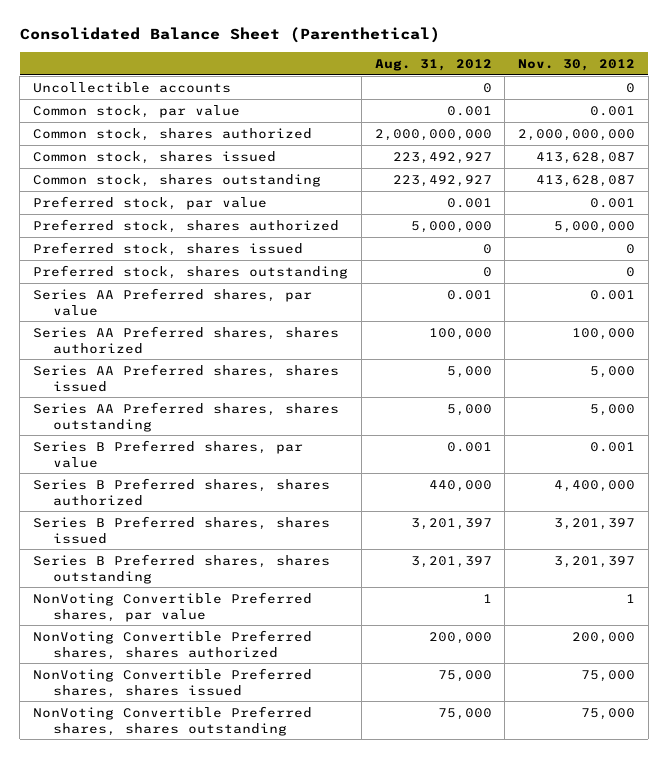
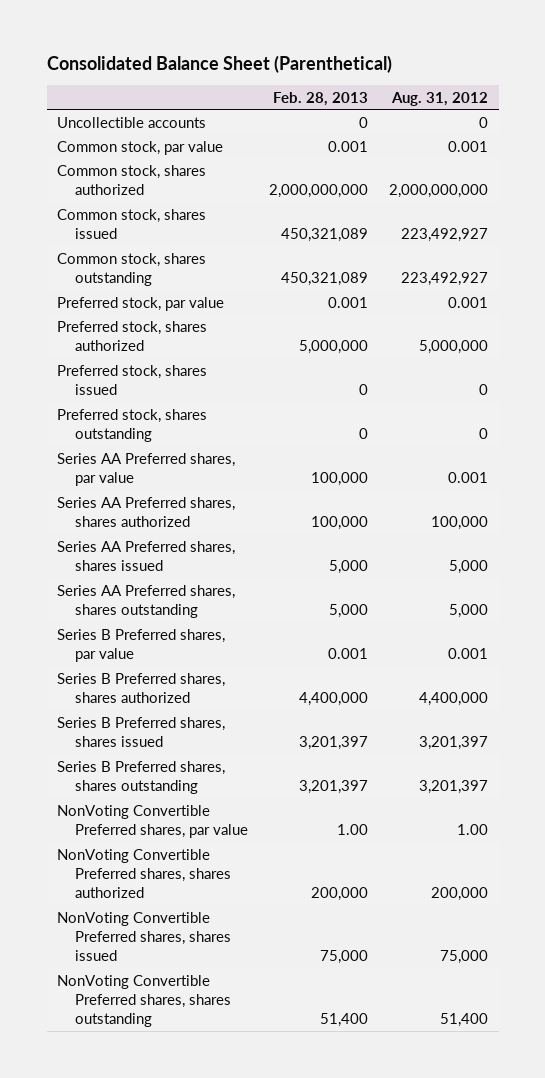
- | Aug. 31, 2012 | Nov. 30, 2012
+ | Feb. 28, 2013 | Aug. 31, 2012
- Series B Preferred shares, shares authorized | 440,000 | 4,400,000
+ Series B Preferred shares, shares authorized | 4,400,000 | 4,400,000
- NonVoting Convertible Preferred shares, par value | 1 | 1
+ NonVoting Convertible Preferred shares, par value | 1.00 | 1.00
- NonVoting Convertible Preferred shares, shares outstanding | 75,000 | 75,000
+ NonVoting Convertible Preferred shares, shares outstanding | 51,400 | 51,400

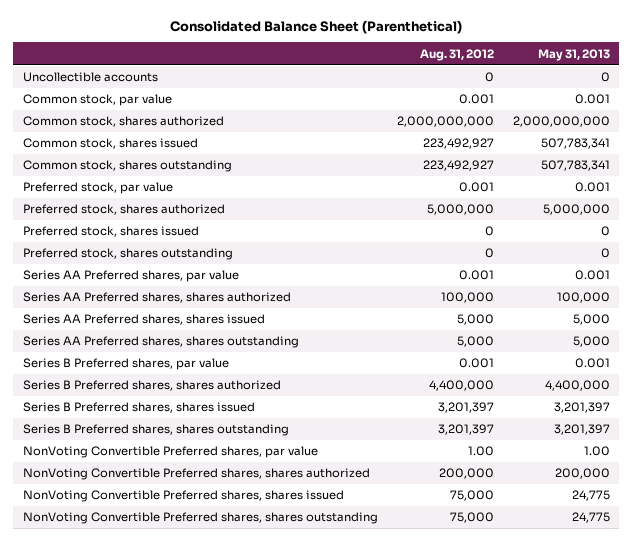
- | Feb. 28, 2013 | Aug. 31, 2012
+ | Aug. 31, 2012 | May 31, 2013
- NonVoting Convertible Preferred shares, shares outstanding | 51,400 | 51,400
+ NonVoting Convertible Preferred shares, shares outstanding | 75,000 | 24,775

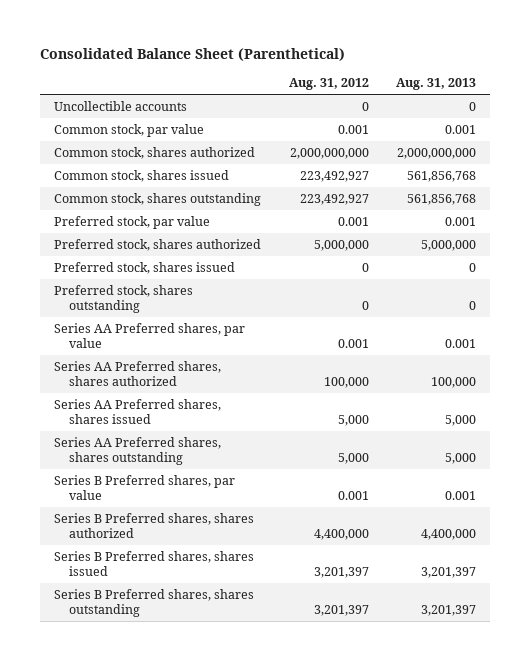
- | Aug. 31, 2012 | May 31, 2013
+ | Aug. 31, 2012 | Aug. 31, 2013
- NonVoting Convertible Preferred shares, par value | 1.00 | 1.00
- NonVoting Convertible Preferred shares, shares authorized | 200,000 | 200,000
- NonVoting Convertible Preferred shares, shares issued | 75,000 | 24,775
- NonVoting Convertible Preferred shares, shares outstanding | 75,000 | 24,775

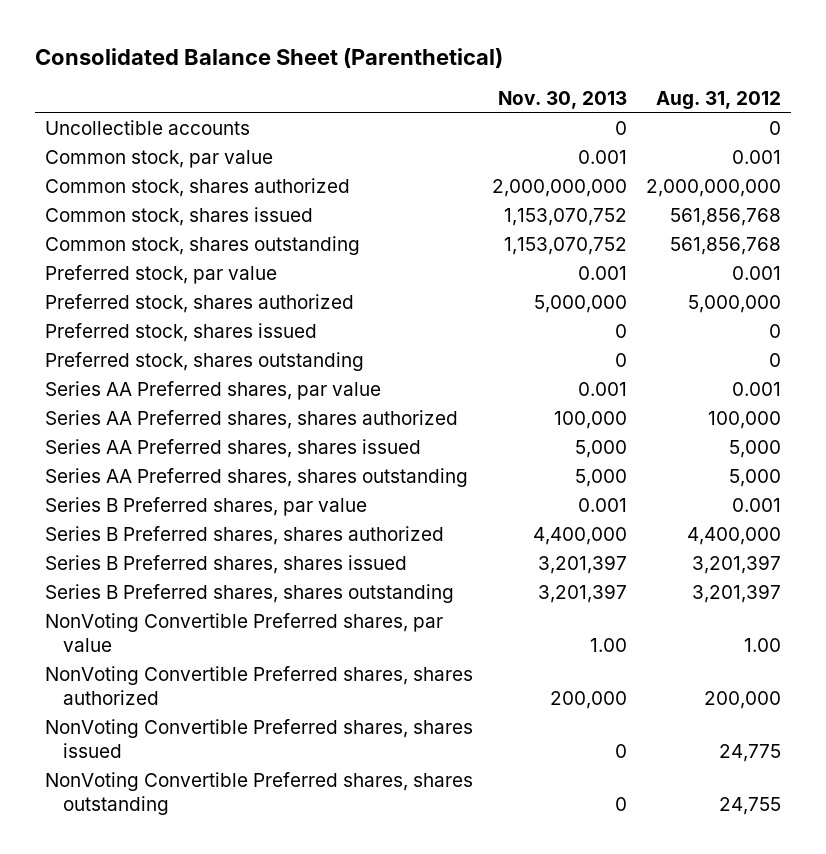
- | Aug. 31, 2012 | Aug. 31, 2013
+ | Nov. 30, 2013 | Aug. 31, 2012
- Common stock, shares issued | 223,492,927 | 561,856,768
- Common stock, shares outstanding | 223,492,927 | 561,856,768
+ Common stock, shares issued | 1,153,070,752 | 561,856,768
+ Common stock, shares outstanding | 1,153,070,752 | 561,856,768
+ NonVoting Convertible Preferred shares, par value | 1.00 | 1.00
+ NonVoting Convertible Preferred shares, shares authorized | 200,000 | 200,000
+ NonVoting Convertible Preferred shares, shares issued | 0 | 24,775
+ NonVoting Convertible Preferred shares, shares outstanding | 0 | 24,755

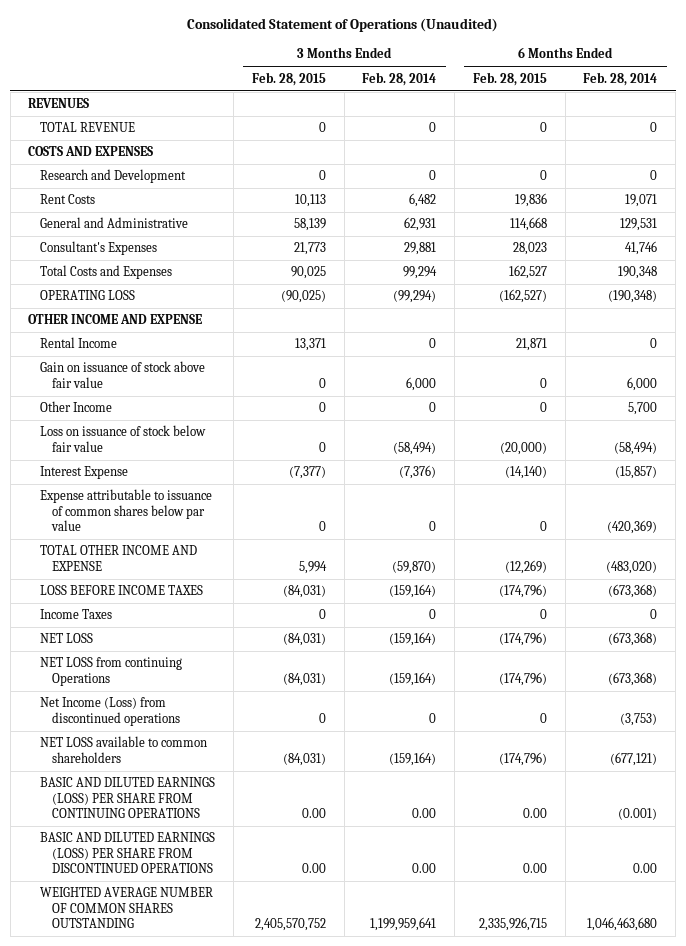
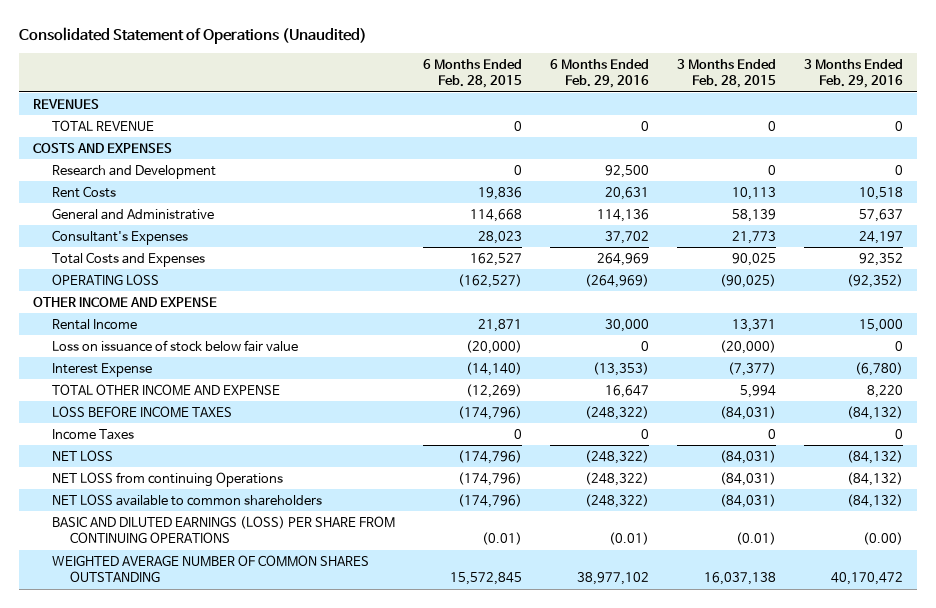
- | 3 Months Ended Feb. 28, 2015 | 3 Months Ended Feb. 28, 2014 | 6 Months Ended Feb. 28, 2015 | 6 Months Ended Feb. 28, 2014
+ | 6 Months Ended Feb. 28, 2015 | 6 Months Ended Feb. 29, 2016 | 3 Months Ended Feb. 28, 2015 | 3 Months Ended Feb. 29, 2016
- Gain on issuance of stock above fair value | 0 | 6,000 | 0 | 6,000
- Other Income | 0 | 0 | 0 | 5,700
- Loss on issuance of stock below fair value | 0 | (58,494) | (20,000) | (58,494)
+ Loss on issuance of stock below fair value | (20,000) | 0 | (20,000) | 0
- Expense attributable to issuance of common shares below par value | 0 | 0 | 0 | (420,369)
- Net Income (Loss) from discontinued operations | 0 | 0 | 0 | (3,753)
- BASIC AND DILUTED EARNINGS (LOSS) PER SHARE FROM CONTINUING OPERATIONS | 0.00 | 0.00 | 0.00 | (0.001)
- BASIC AND DILUTED EARNINGS (LOSS) PER SHARE FROM DISCONTINUED OPERATIONS | 0.00 | 0.00 | 0.00 | 0.00
- WEIGHTED AVERAGE NUMBER OF COMMON SHARES OUTSTANDING | 2,405,570,752 | 1,199,959,641 | 2,335,926,715 | 1,046,463,680
+ BASIC AND DILUTED EARNINGS (LOSS) PER SHARE FROM CONTINUING OPERATIONS | (0.01) | (0.01) | (0.01) | (0.00)
+ WEIGHTED AVERAGE NUMBER OF COMMON SHARES OUTSTANDING | 15,572,845 | 38,977,102 | 16,037,138 | 40,170,472

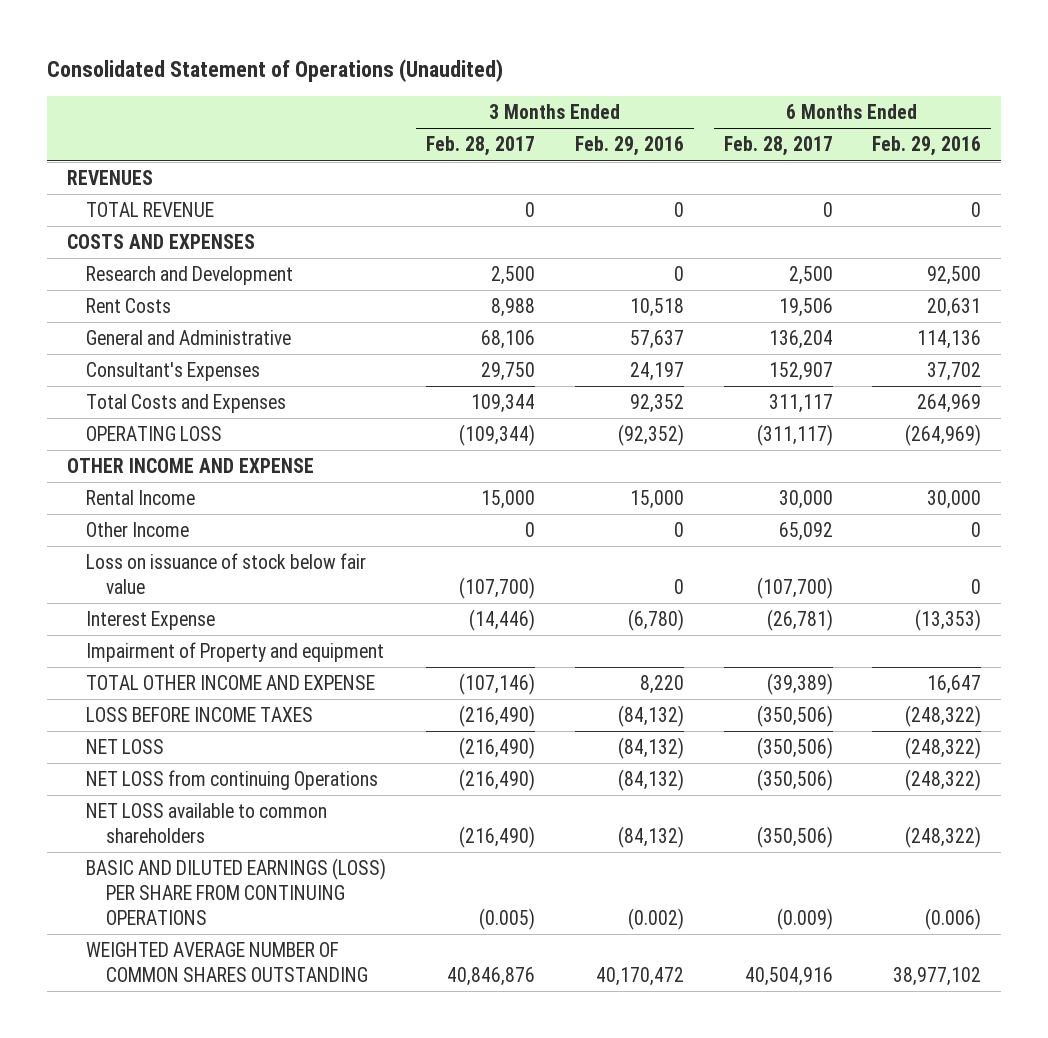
- | 6 Months Ended Feb. 28, 2015 | 6 Months Ended Feb. 29, 2016 | 3 Months Ended Feb. 28, 2015 | 3 Months Ended Feb. 29, 2016
+ | 3 Months Ended Feb. 28, 2017 | 3 Months Ended Feb. 29, 2016 | 6 Months Ended Feb. 28, 2017 | 6 Months Ended Feb. 29, 2016
+ Other Income | 0 | 0 | 65,092 | 0
+ Impairment of Property and equipment
- Income Taxes | 0 | 0 | 0 | 0
- BASIC AND DILUTED EARNINGS (LOSS) PER SHARE FROM CONTINUING OPERATIONS | (0.01) | (0.01) | (0.01) | (0.00)
+ BASIC AND DILUTED EARNINGS (LOSS) PER SHARE FROM CONTINUING OPERATIONS | (0.005) | (0.002) | (0.009) | (0.006)

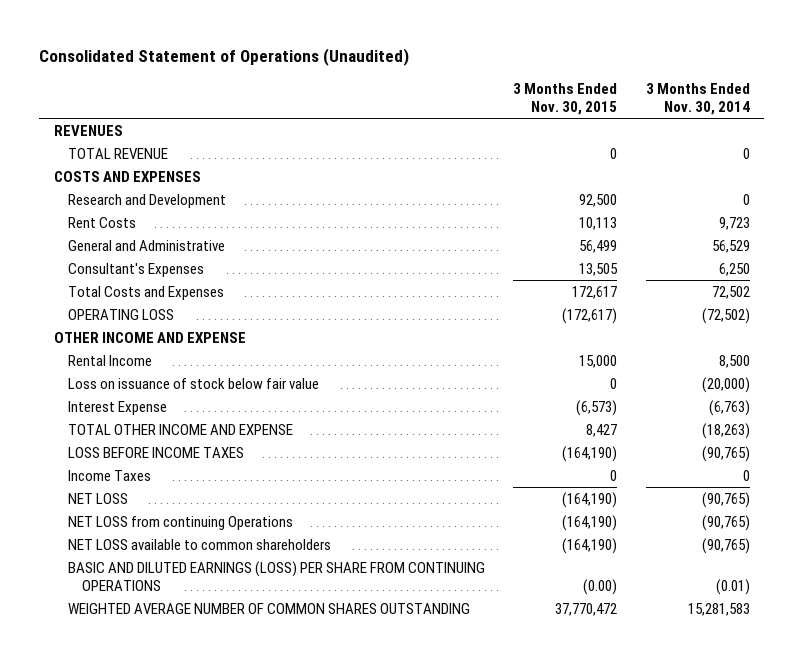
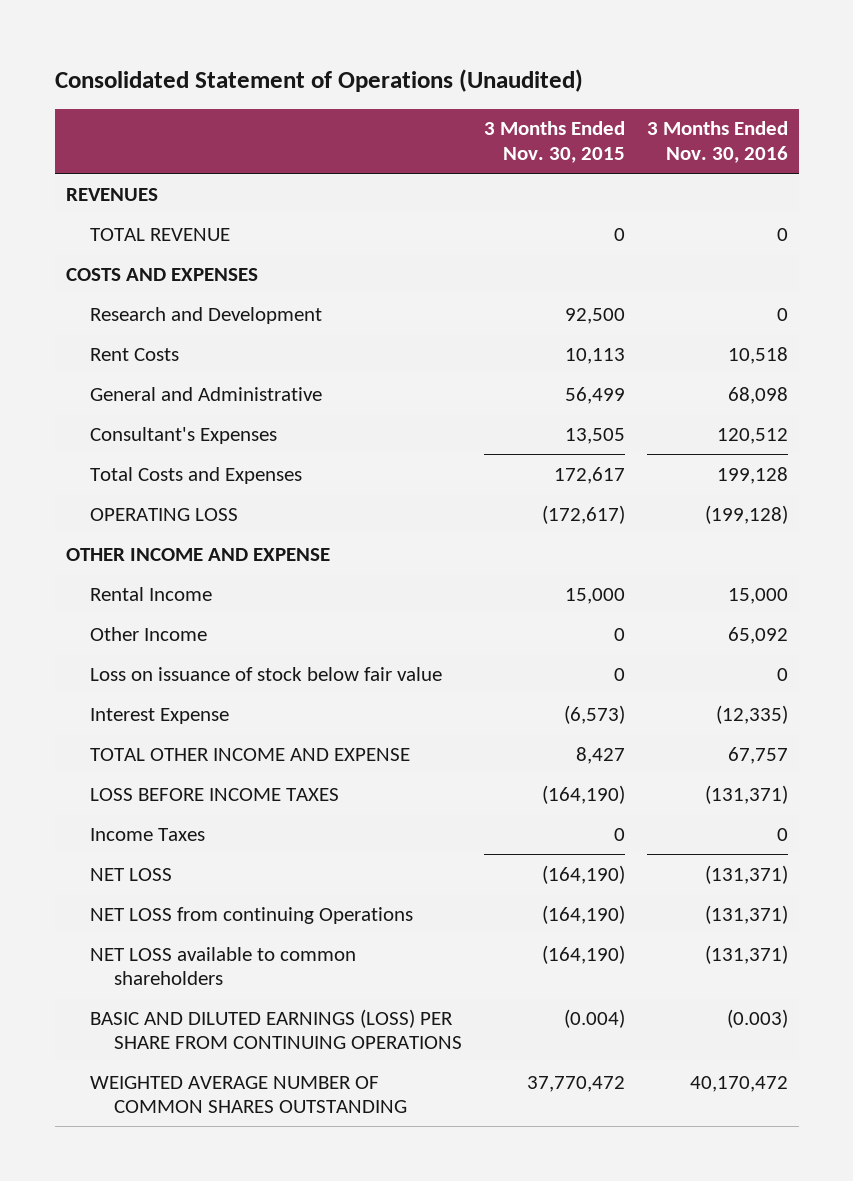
- | 3 Months Ended Nov. 30, 2015 | 3 Months Ended Nov. 30, 2014
+ | 3 Months Ended Nov. 30, 2015 | 3 Months Ended Nov. 30, 2016
+ Other Income | 0 | 65,092
- BASIC AND DILUTED EARNINGS (LOSS) PER SHARE FROM CONTINUING OPERATIONS | (0.00) | (0.01)
+ BASIC AND DILUTED EARNINGS (LOSS) PER SHARE FROM CONTINUING OPERATIONS | (0.004) | (0.003)

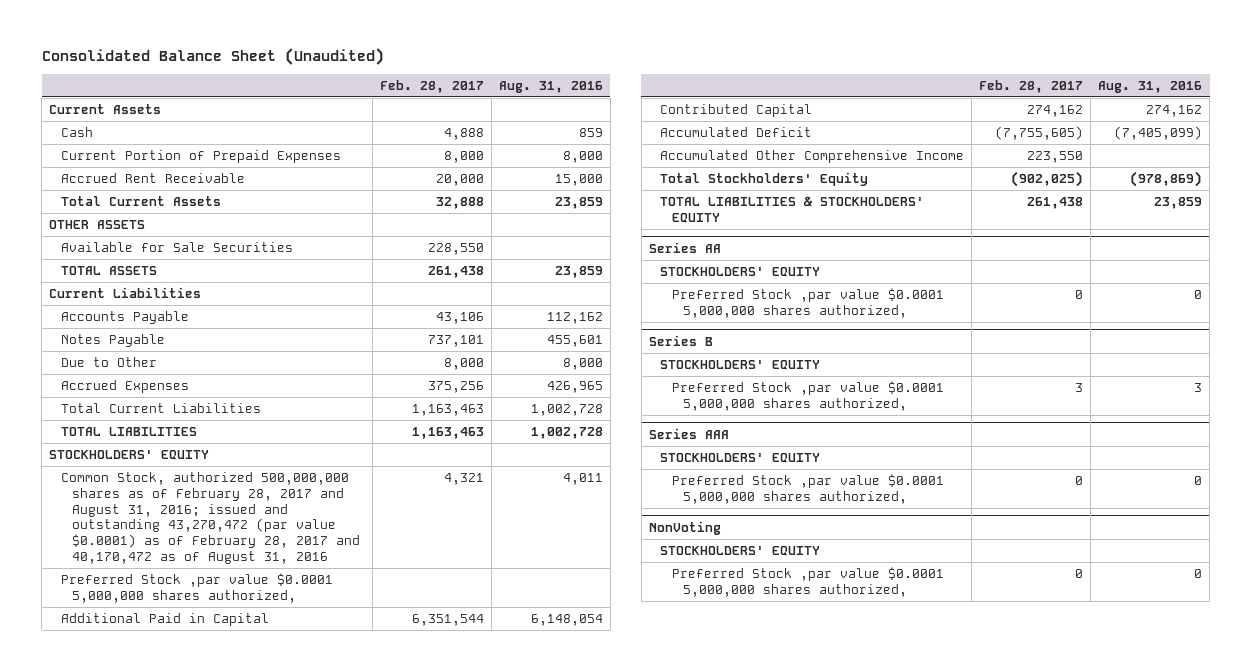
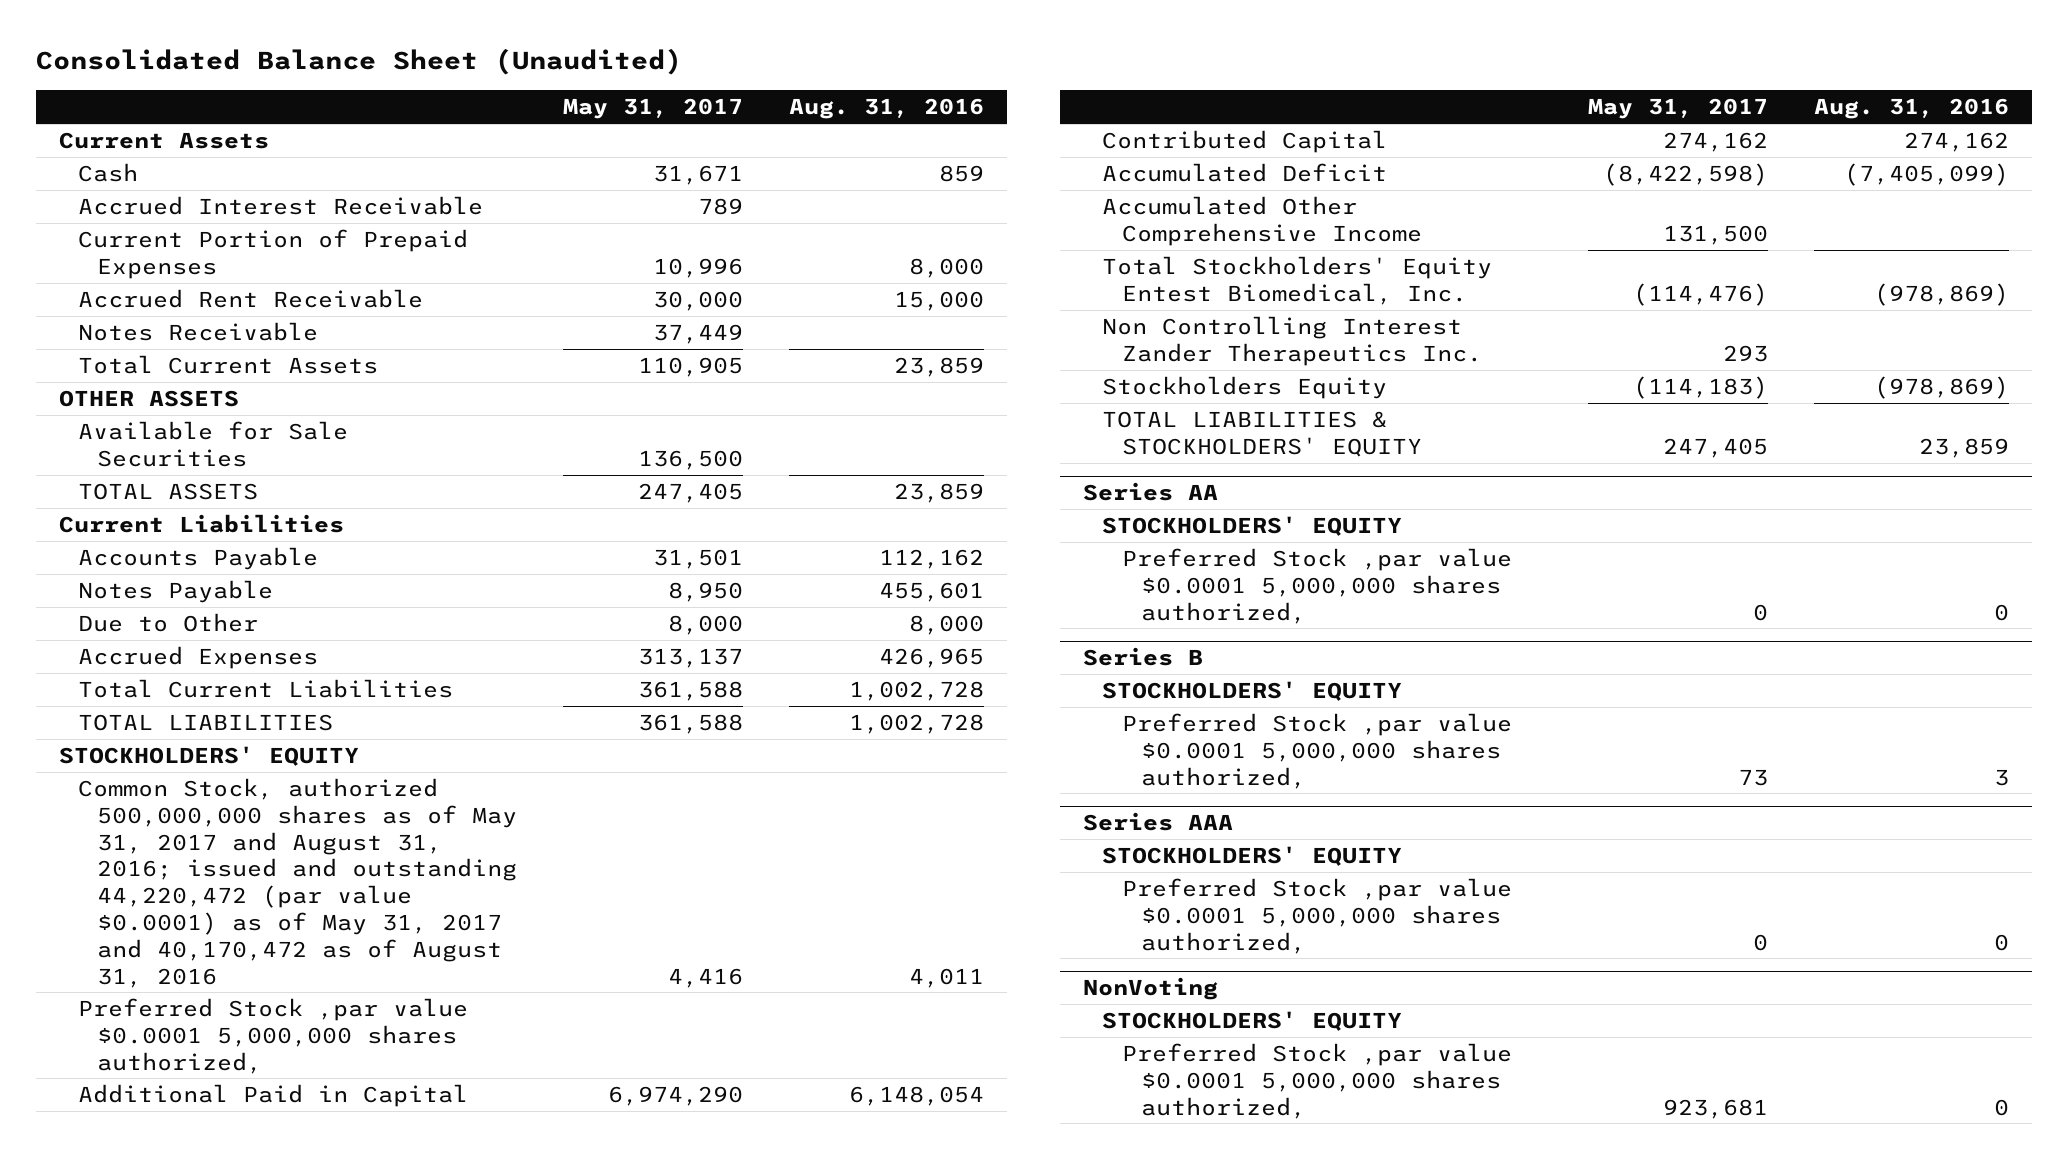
- | Feb. 28, 2017 | Aug. 31, 2016
+ | May 31, 2017 | Aug. 31, 2016
+ Accrued Interest Receivable | 789 |
+ Notes Receivable | 37,449 |
- Common Stock, authorized 500,000,000 shares as of February 28, 2017 and August 31, 2016; issued and outstanding 43,270,472 (par value $0.0001) as of February 28, 2017 and 40,170,472 as of August 31, 2016 | 4,321 | 4,011
+ Common Stock, authorized 500,000,000 shares as of May 31, 2017 and August 31, 2016; issued and outstanding 44,220,472 (par value $0.0001) as of May 31, 2017 and 40,170,472 as of August 31, 2016 | 4,416 | 4,011
- Total Stockholders' Equity | (902,025) | (978,869)
+ Total Stockholders' Equity Entest Biomedical, Inc. | (114,476) | (978,869)
+ Non Controlling Interest Zander Therapeutics Inc. | 293 |
+ Stockholders Equity | (114,183) | (978,869)

